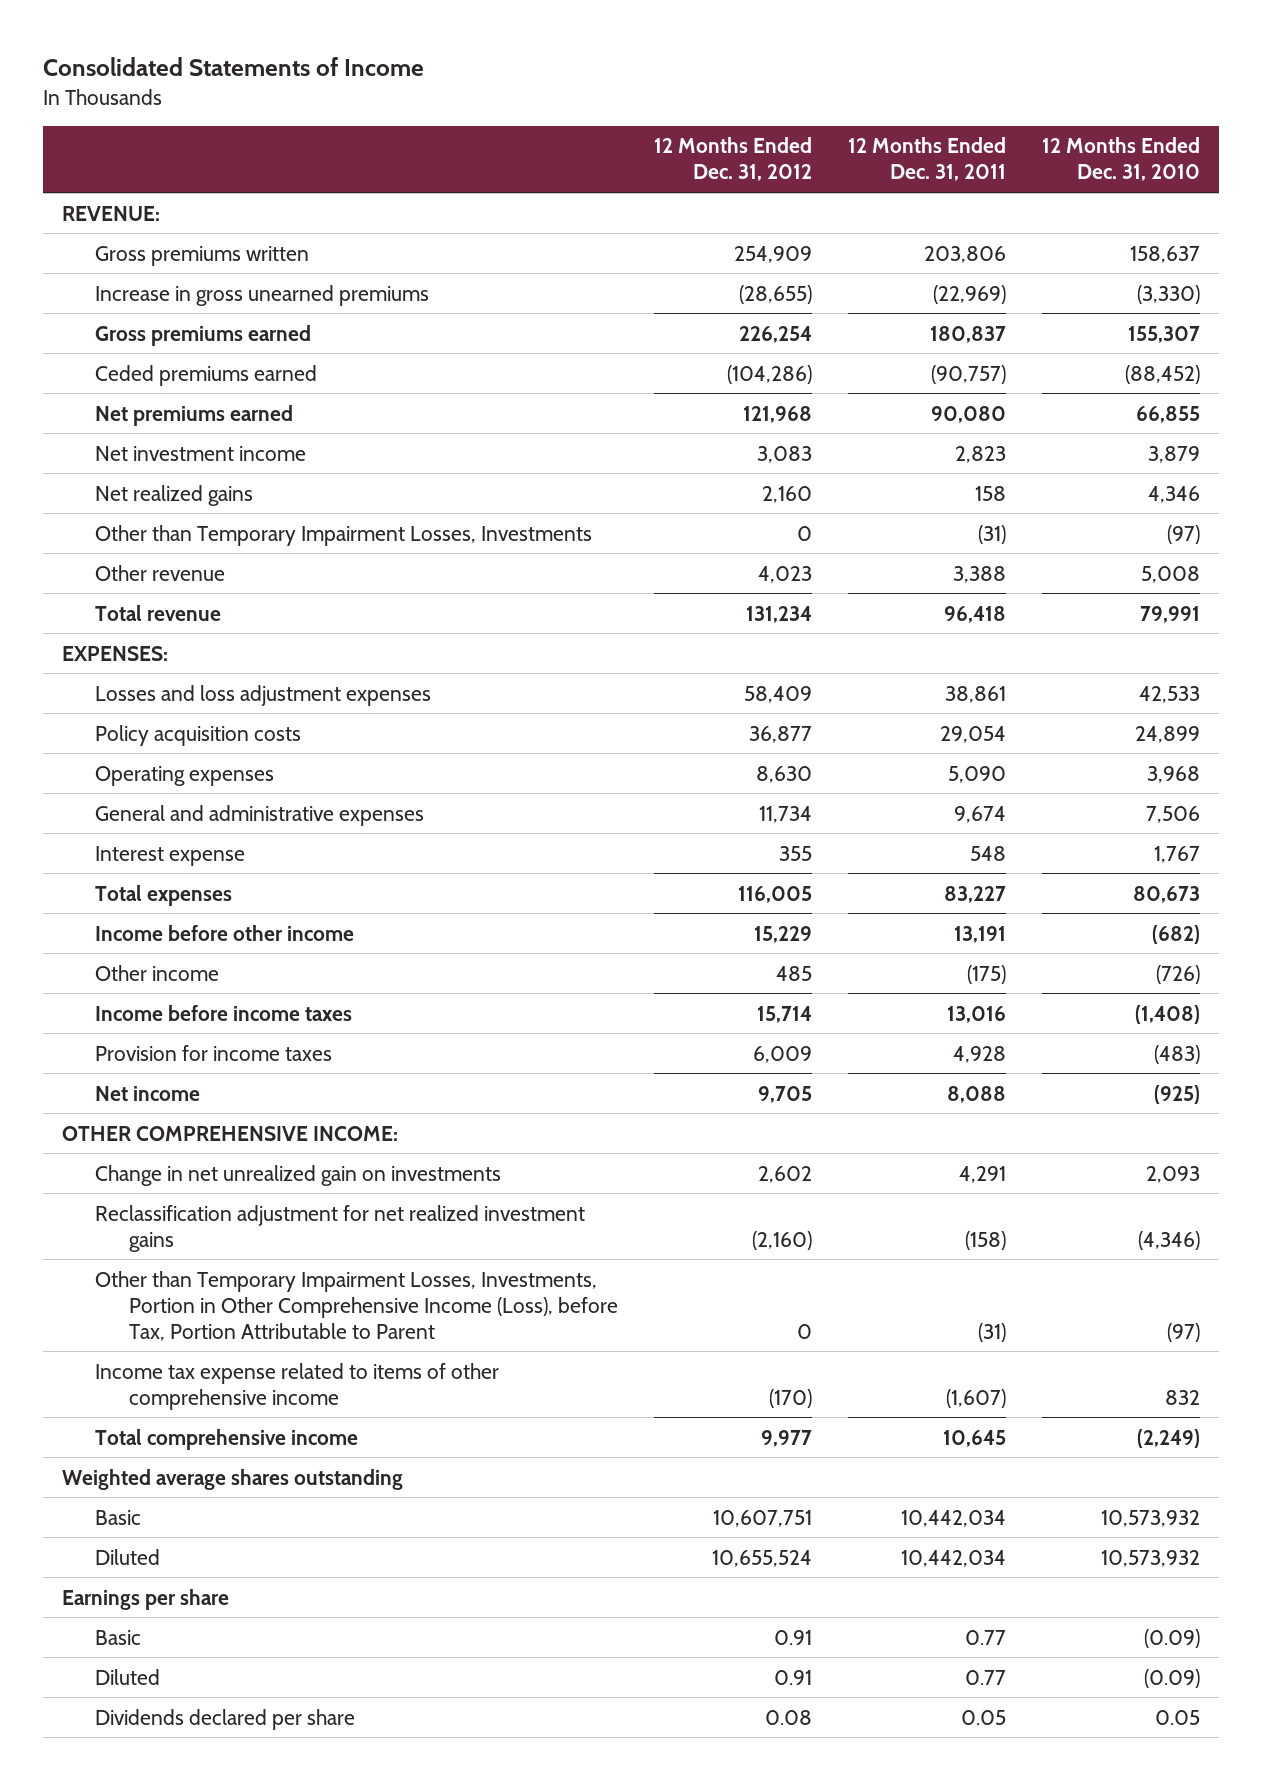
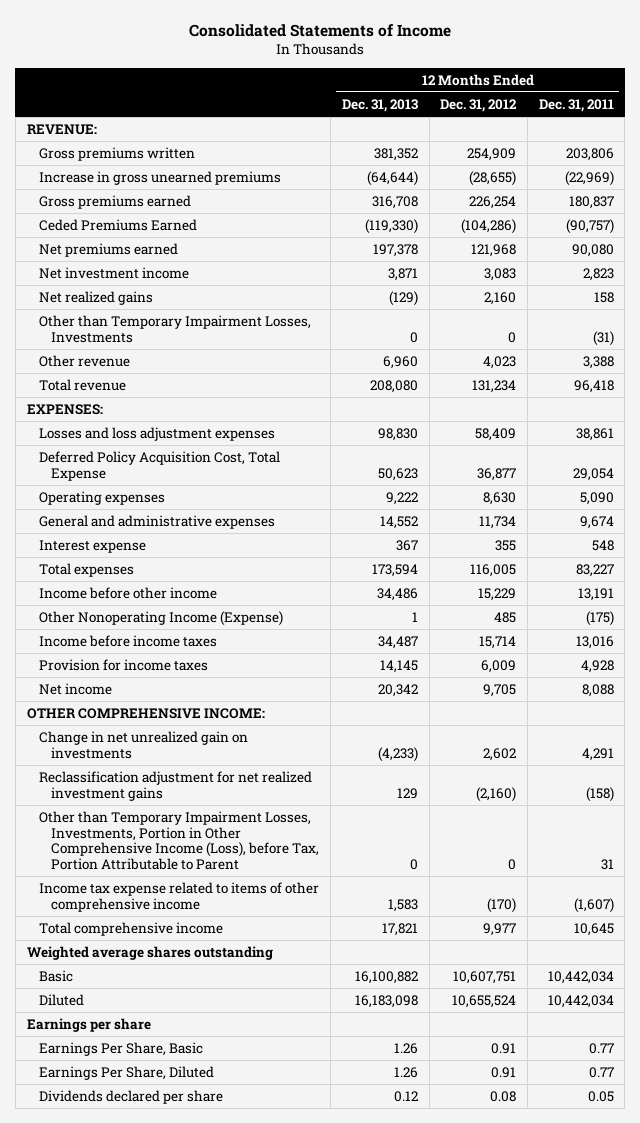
- | 12 Months Ended Dec. 31, 2012 | 12 Months Ended Dec. 31, 2011 | 12 Months Ended Dec. 31, 2010
+ | 12 Months Ended Dec. 31, 2013 | 12 Months Ended Dec. 31, 2012 | 12 Months Ended Dec. 31, 2011
- Ceded premiums earned | (104,286) | (90,757) | (88,452)
+ Ceded Premiums Earned | (119,330) | (104,286) | (90,757)
- Policy acquisition costs | 36,877 | 29,054 | 24,899
+ Deferred Policy Acquisition Cost, Total Expense | 50,623 | 36,877 | 29,054
- Other income | 485 | (175) | (726)
+ Other Nonoperating Income (Expense) | 1 | 485 | (175)
- Other than Temporary Impairment Losses, Investments, Portion in Other Comprehensive Income (Loss), before Tax, Portion Attributable to Parent | 0 | (31) | (97)
+ Other than Temporary Impairment Losses, Investments, Portion in Other Comprehensive Income (Loss), before Tax, Portion Attributable to Parent | 0 | 0 | 31
- Basic | 0.91 | 0.77 | (0.09)
- Diluted | 0.91 | 0.77 | (0.09)
+ Earnings Per Share, Basic | 1.26 | 0.91 | 0.77
+ Earnings Per Share, Diluted | 1.26 | 0.91 | 0.77

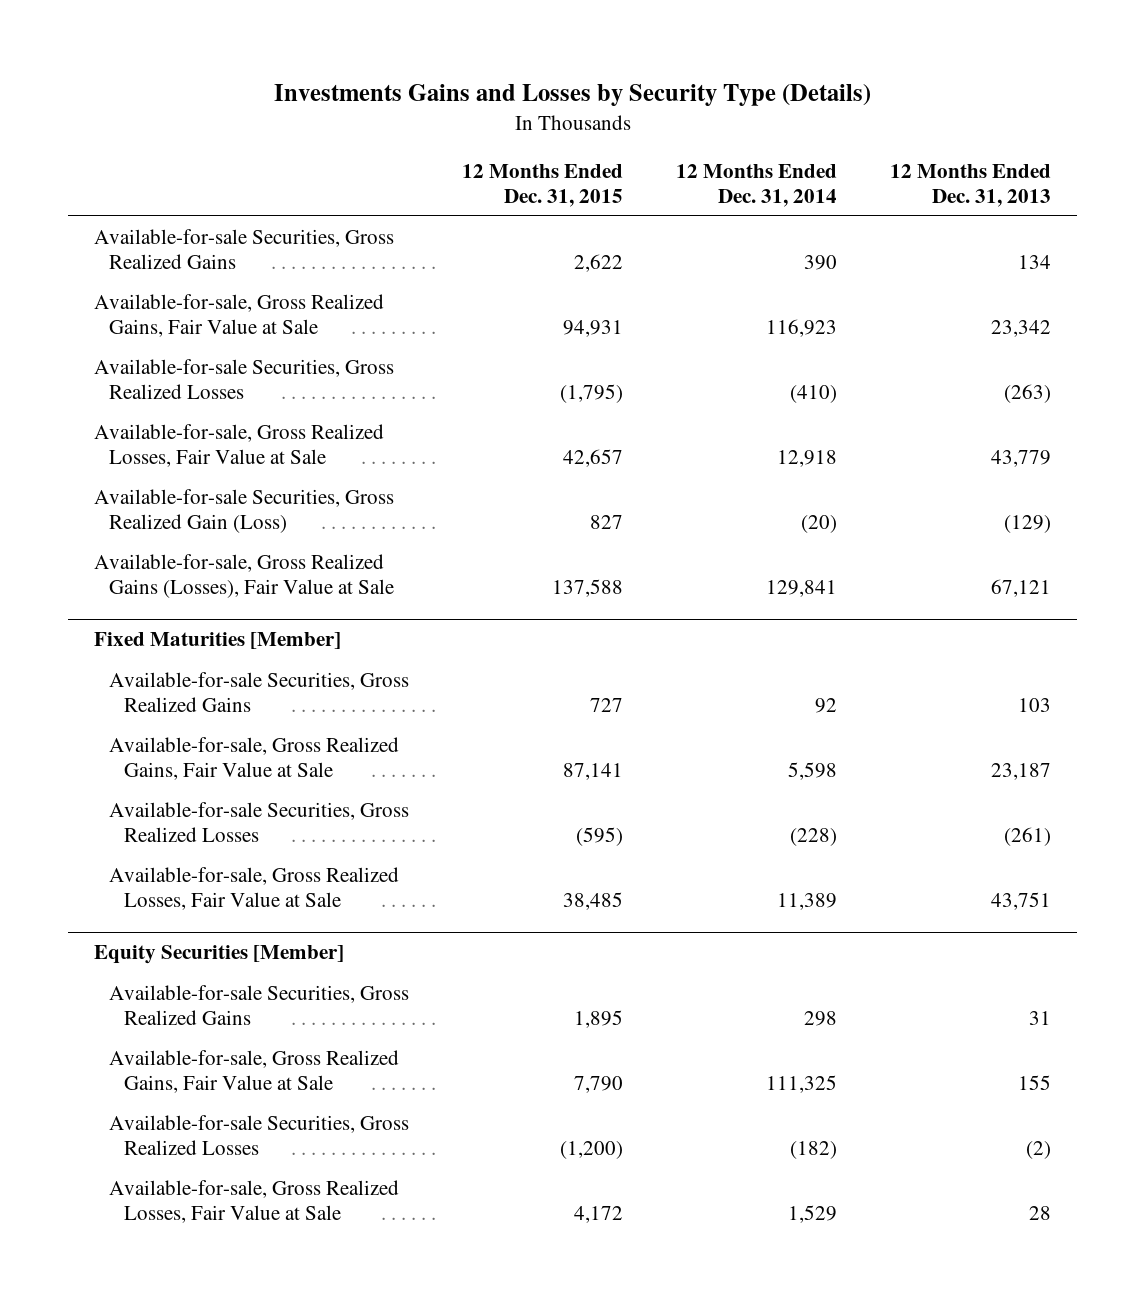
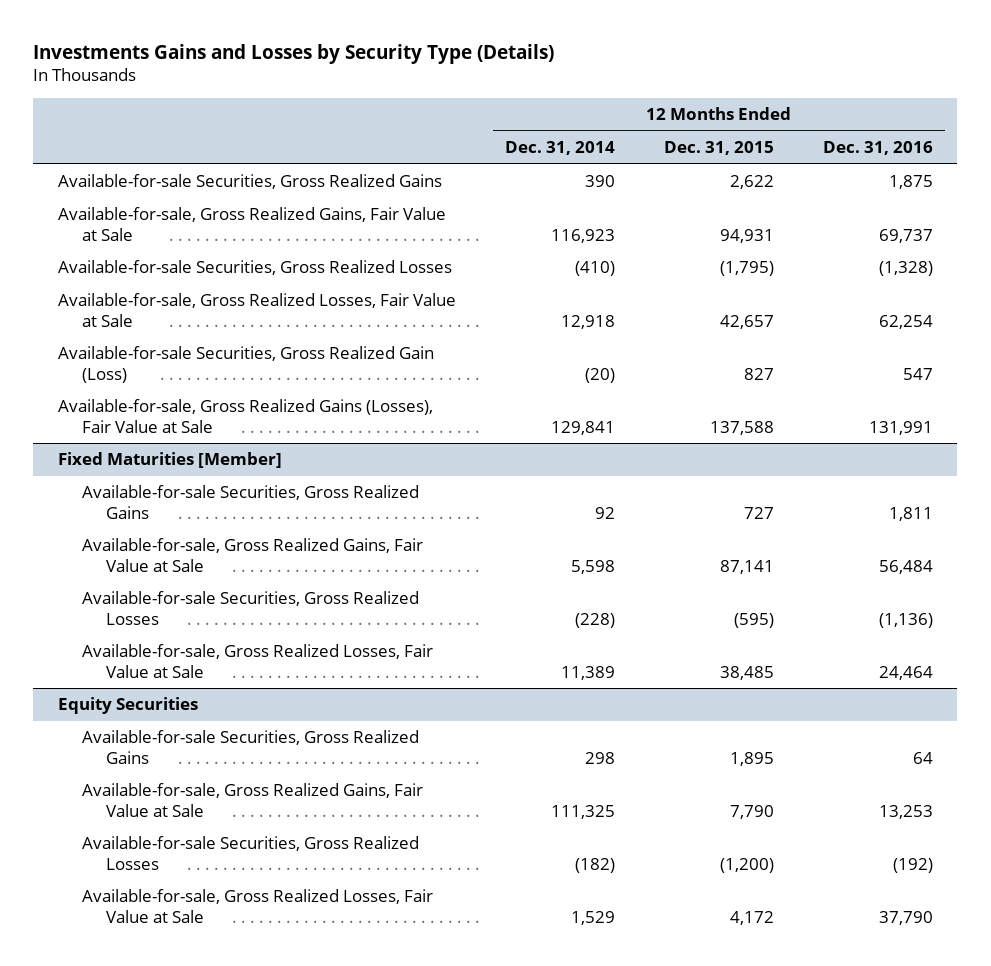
- | 12 Months Ended Dec. 31, 2015 | 12 Months Ended Dec. 31, 2014 | 12 Months Ended Dec. 31, 2013
+ | 12 Months Ended Dec. 31, 2014 | 12 Months Ended Dec. 31, 2015 | 12 Months Ended Dec. 31, 2016
- Equity Securities [Member]
+ Equity Securities

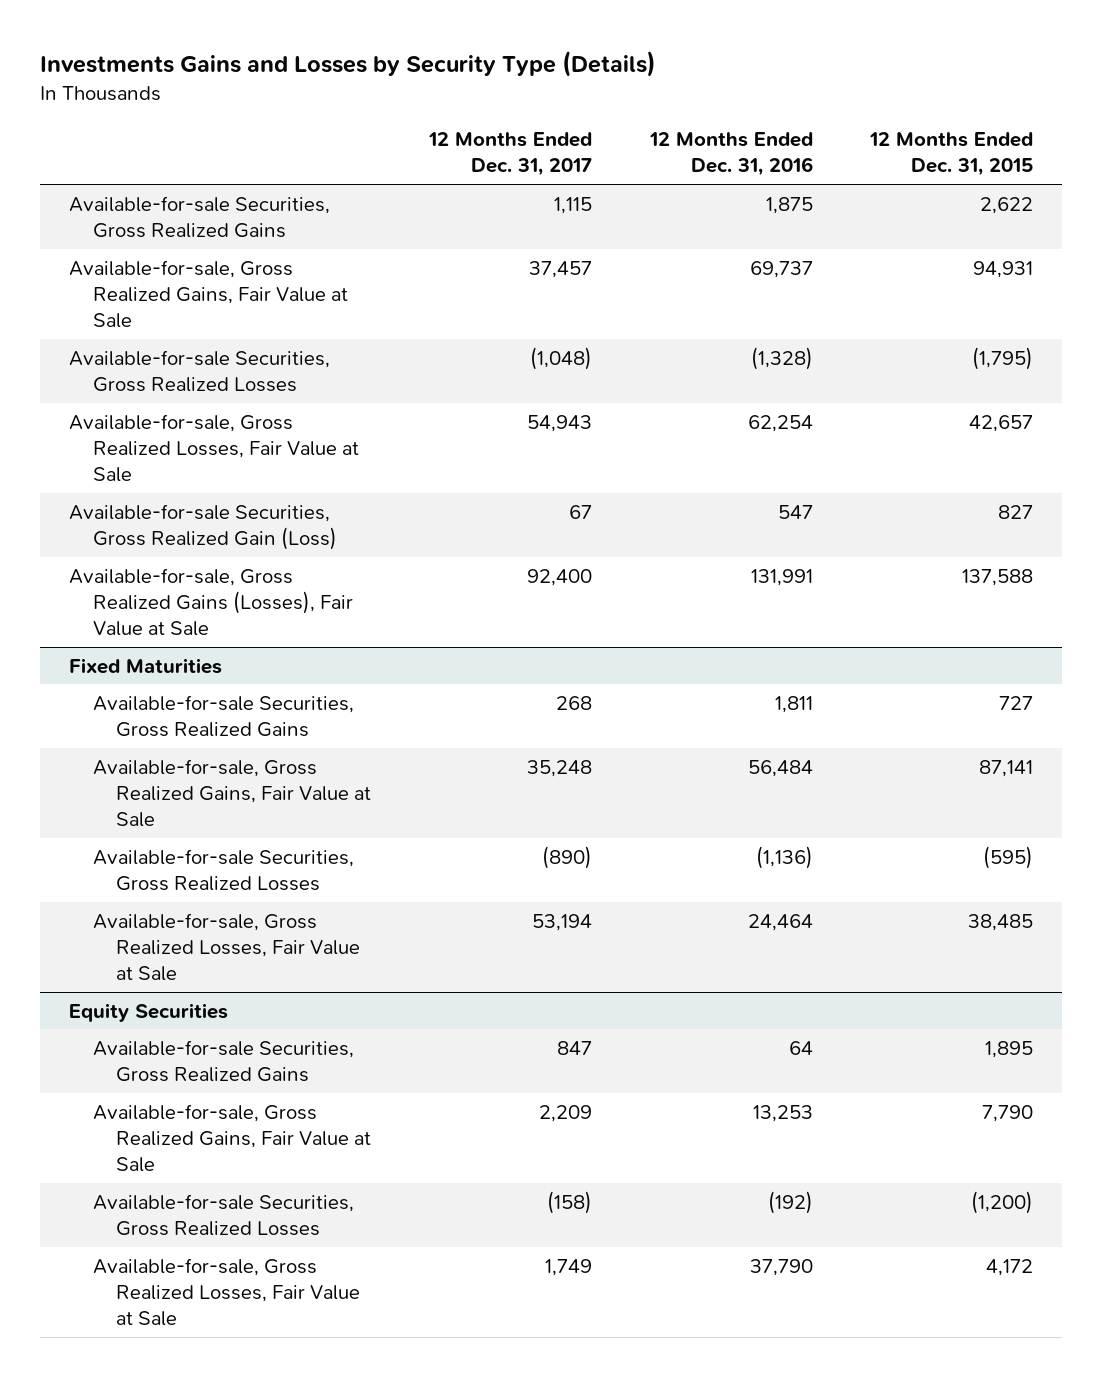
- | 12 Months Ended Dec. 31, 2014 | 12 Months Ended Dec. 31, 2015 | 12 Months Ended Dec. 31, 2016
+ | 12 Months Ended Dec. 31, 2017 | 12 Months Ended Dec. 31, 2016 | 12 Months Ended Dec. 31, 2015
- Fixed Maturities [Member]
+ Fixed Maturities

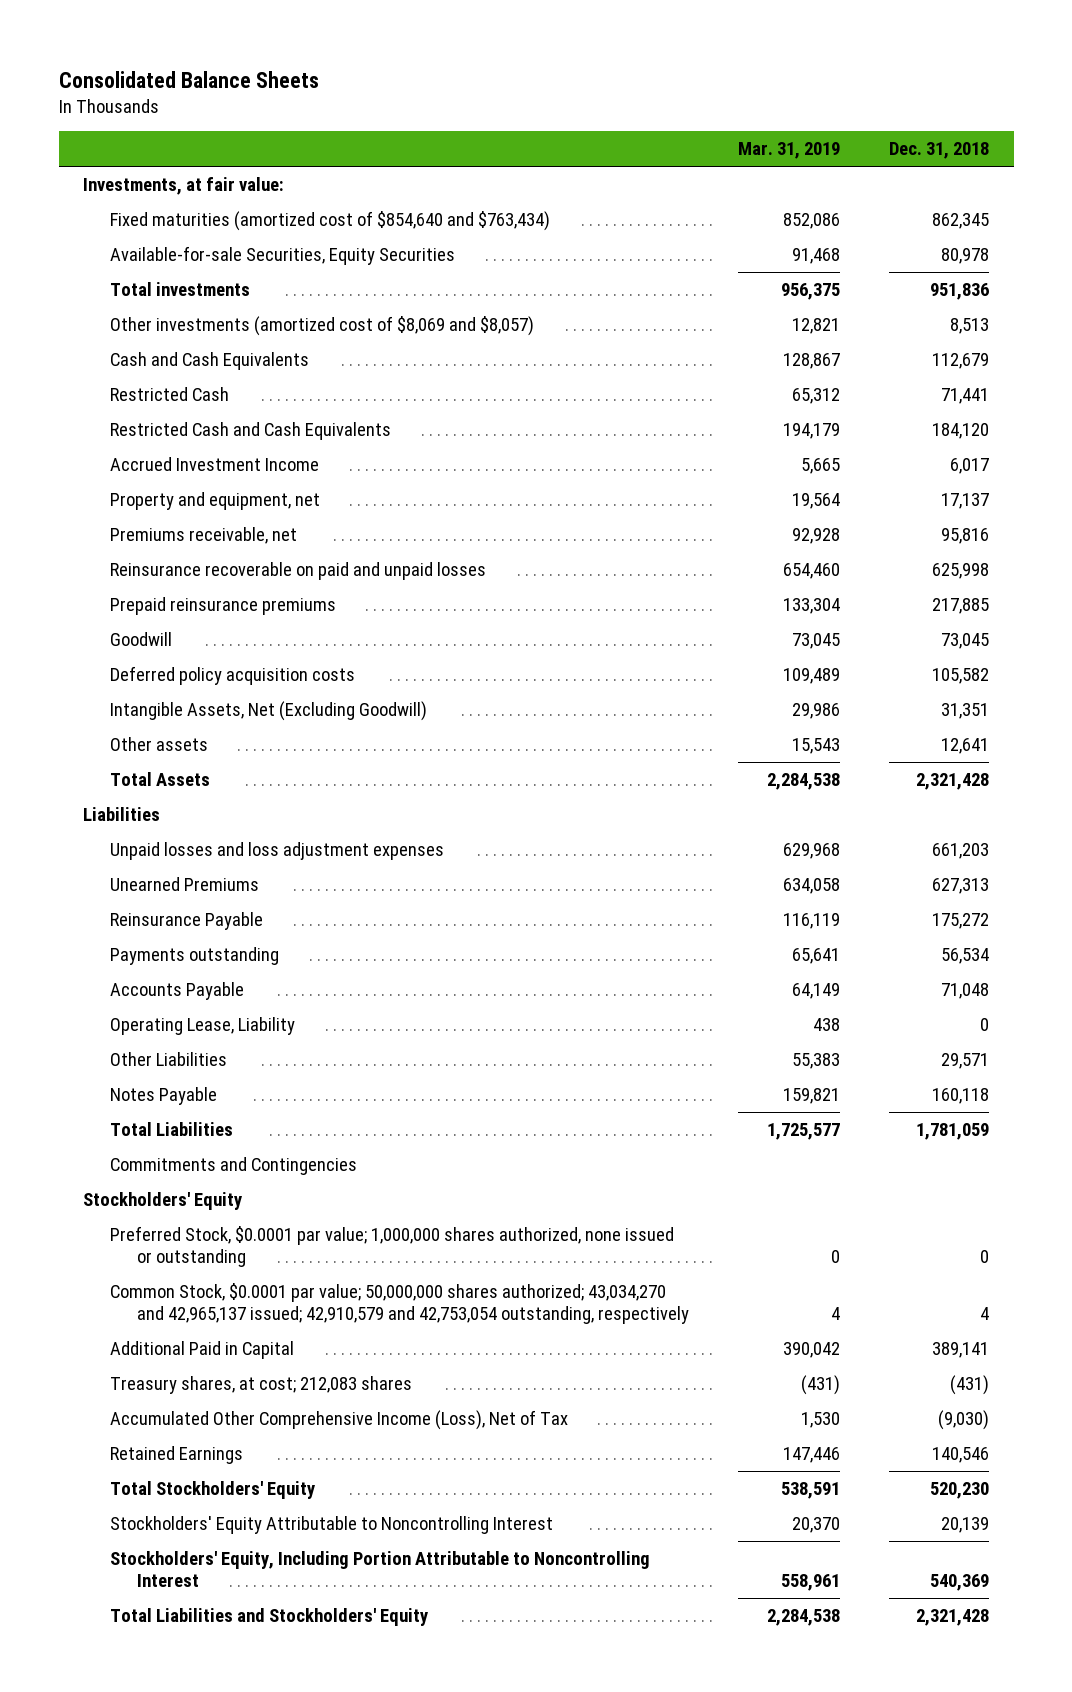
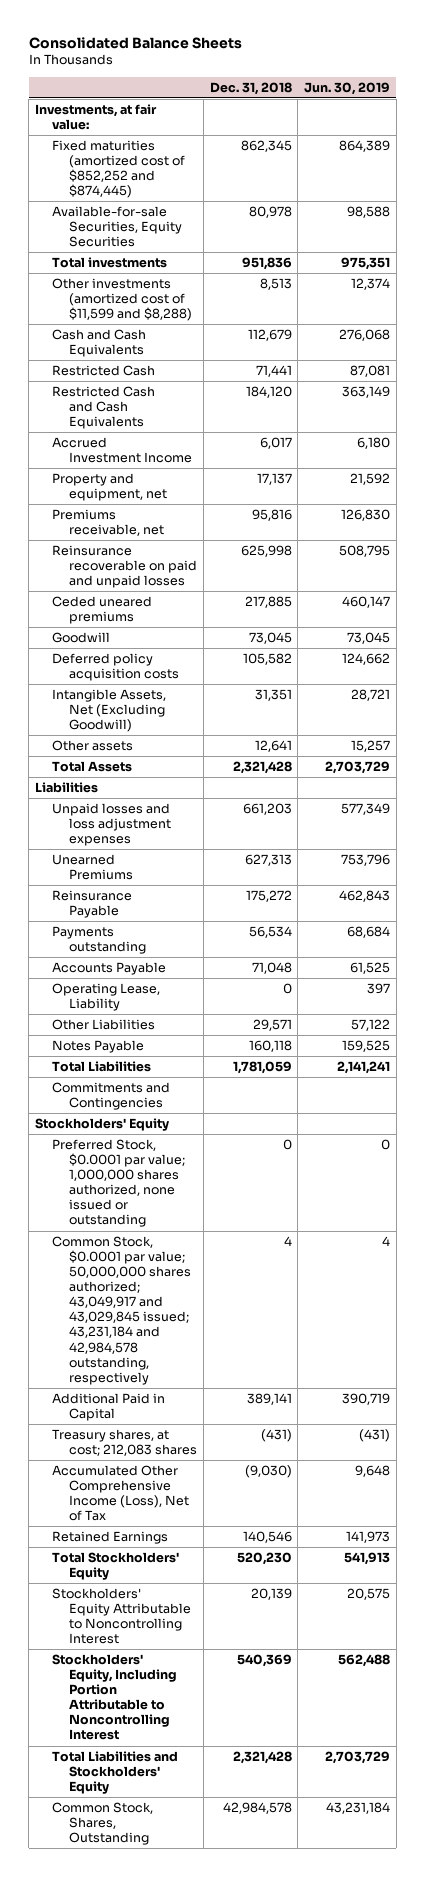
- | Mar. 31, 2019 | Dec. 31, 2018
+ | Dec. 31, 2018 | Jun. 30, 2019
- Fixed maturities (amortized cost of $854,640 and $763,434) | 852,086 | 862,345
+ Fixed maturities (amortized cost of $852,252 and $874,445) | 862,345 | 864,389
- Other investments (amortized cost of $8,069 and $8,057) | 12,821 | 8,513
+ Other investments (amortized cost of $11,599 and $8,288) | 8,513 | 12,374
- Prepaid reinsurance premiums | 133,304 | 217,885
+ Ceded uneared premiums | 217,885 | 460,147
- Common Stock, $0.0001 par value; 50,000,000 shares authorized; 43,034,270 and 42,965,137 issued; 42,910,579 and 42,753,054 outstanding, respectively | 4 | 4
+ Common Stock, $0.0001 par value; 50,000,000 shares authorized; 43,049,917 and 43,029,845 issued; 43,231,184 and 42,984,578 outstanding, respectively | 4 | 4
+ Common Stock, Shares, Outstanding | 42,984,578 | 43,231,184

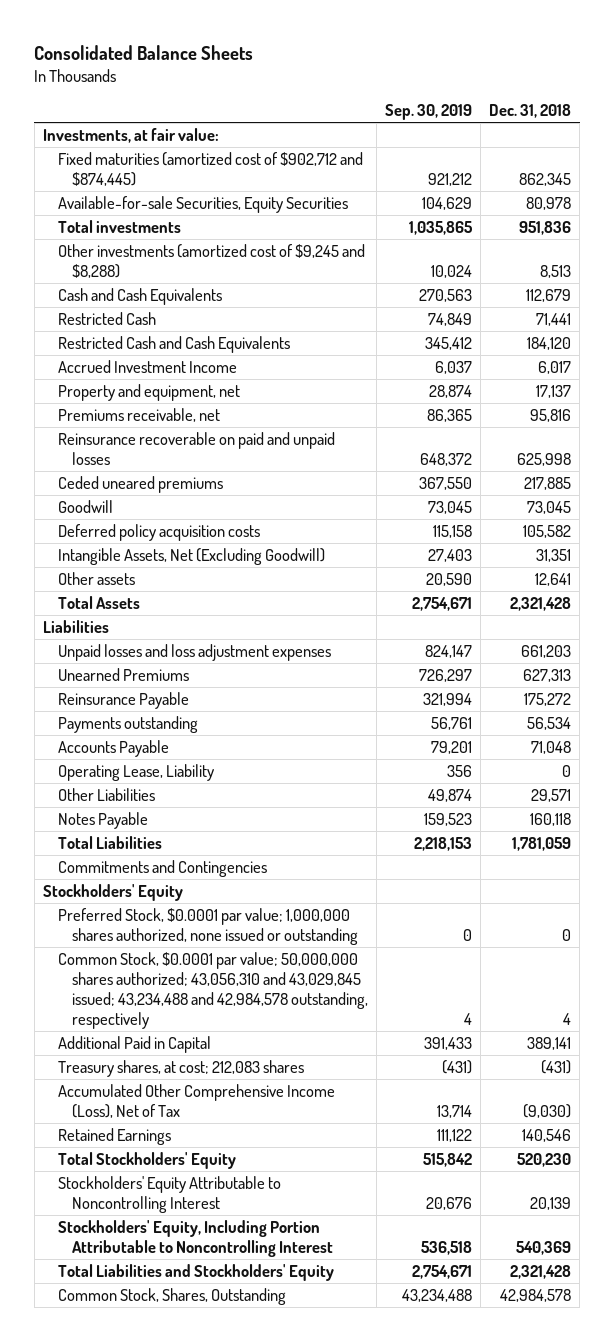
- | Dec. 31, 2018 | Jun. 30, 2019
+ | Sep. 30, 2019 | Dec. 31, 2018
- Fixed maturities (amortized cost of $852,252 and $874,445) | 862,345 | 864,389
+ Fixed maturities (amortized cost of $902,712 and $874,445) | 921,212 | 862,345
- Other investments (amortized cost of $11,599 and $8,288) | 8,513 | 12,374
+ Other investments (amortized cost of $9,245 and $8,288) | 10,024 | 8,513
- Common Stock, $0.0001 par value; 50,000,000 shares authorized; 43,049,917 and 43,029,845 issued; 43,231,184 and 42,984,578 outstanding, respectively | 4 | 4
+ Common Stock, $0.0001 par value; 50,000,000 shares authorized; 43,056,310 and 43,029,845 issued; 43,234,488 and 42,984,578 outstanding, respectively | 4 | 4

